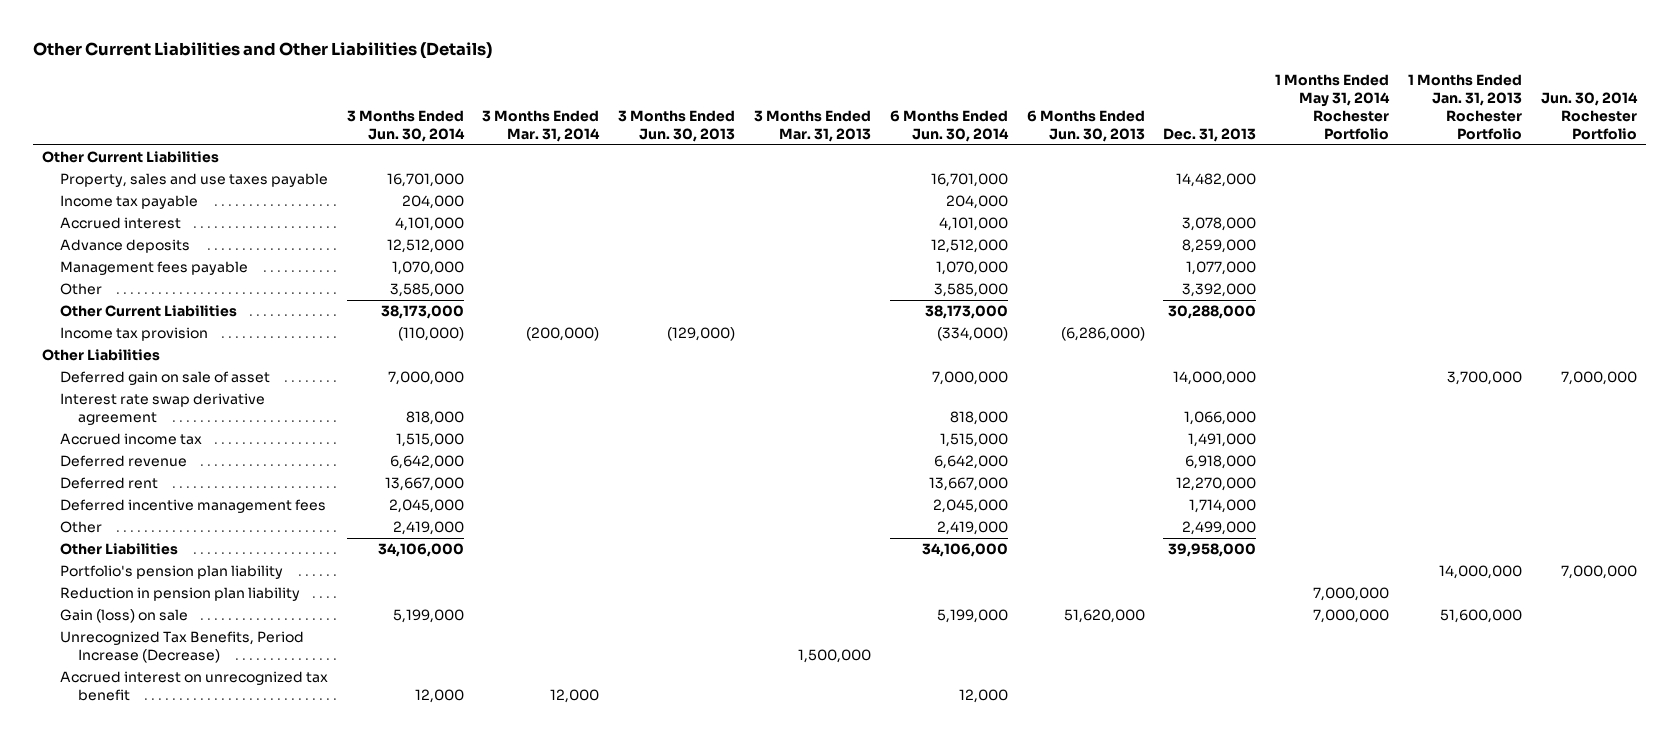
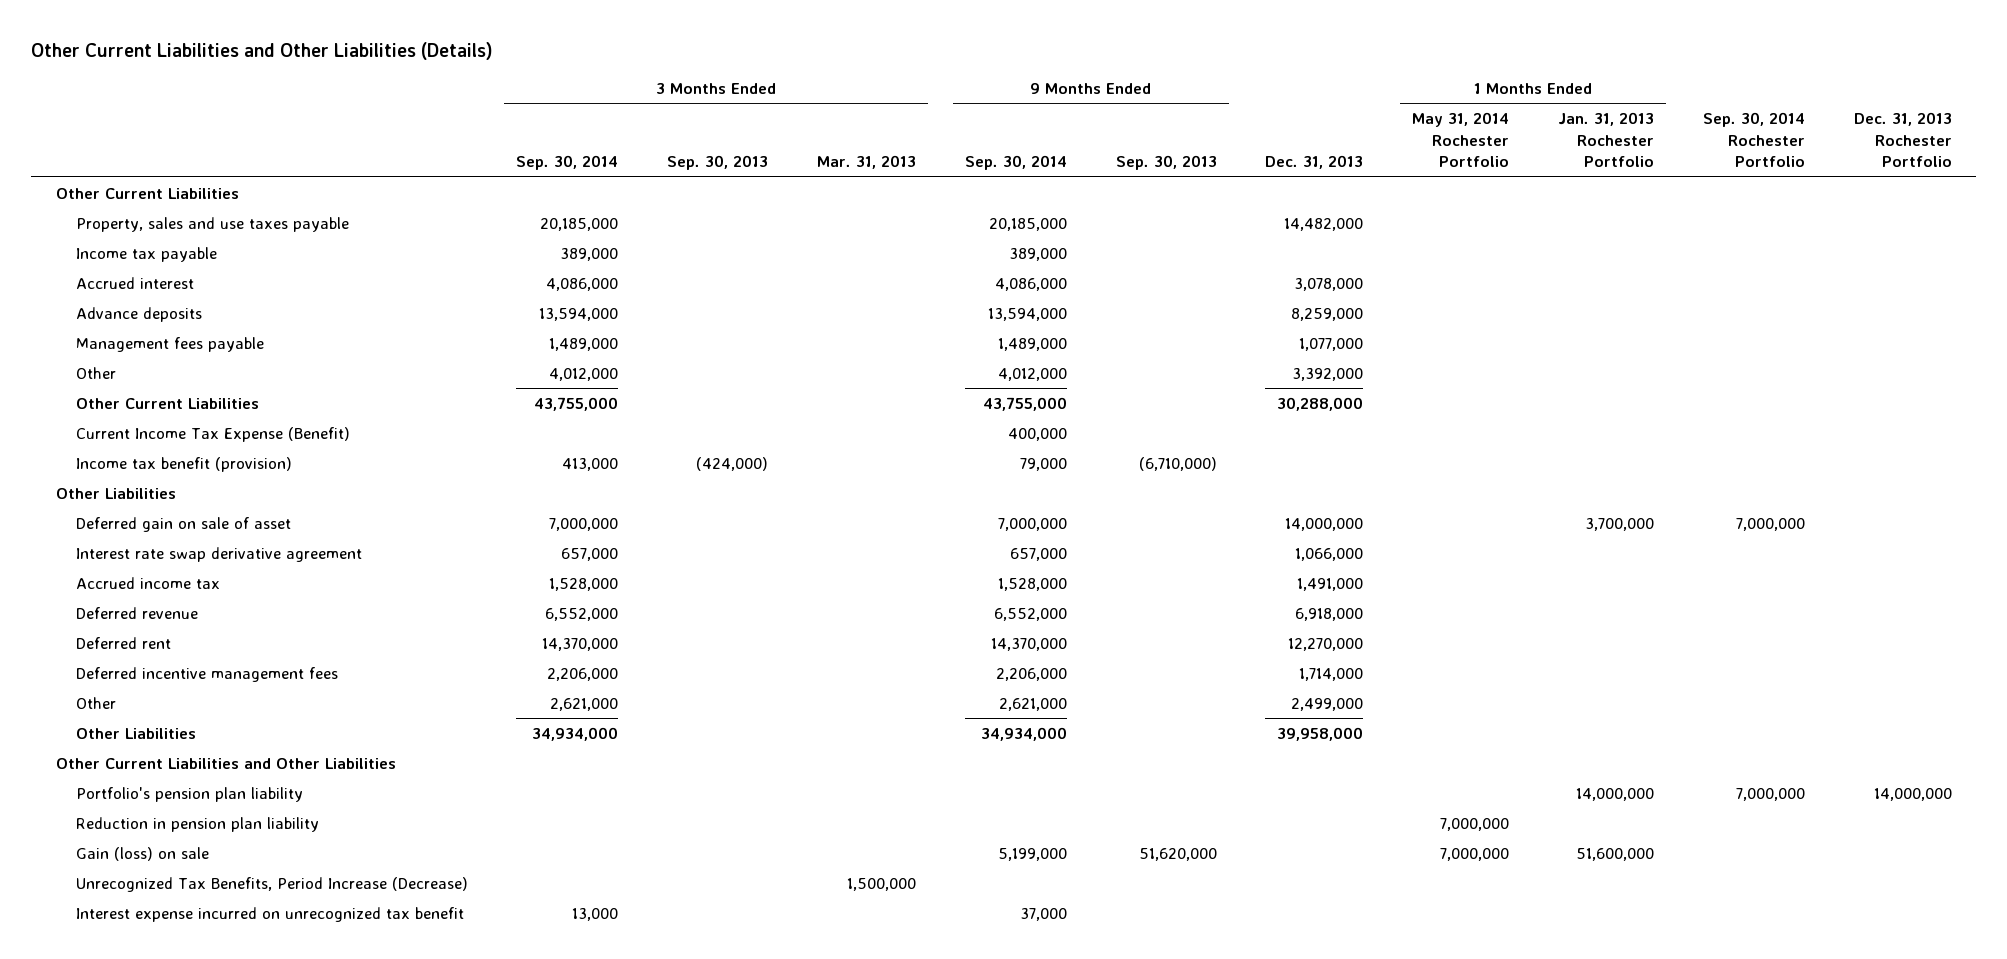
- | 3 Months Ended Jun. 30, 2014 | 3 Months Ended Mar. 31, 2014 | 3 Months Ended Jun. 30, 2013 | 3 Months Ended Mar. 31, 2013 | 6 Months Ended Jun. 30, 2014 | 6 Months Ended Jun. 30, 2013 | Dec. 31, 2013 | 1 Months Ended May 31, 2014 Rochester Portfolio | 1 Months Ended Jan. 31, 2013 Rochester Portfolio | Jun. 30, 2014 Rochester Portfolio
+ | 3 Months Ended Sep. 30, 2014 | 3 Months Ended Sep. 30, 2013 | 3 Months Ended Mar. 31, 2013 | 9 Months Ended Sep. 30, 2014 | 9 Months Ended Sep. 30, 2013 | Dec. 31, 2013 | 1 Months Ended May 31, 2014 Rochester Portfolio | 1 Months Ended Jan. 31, 2013 Rochester Portfolio | Sep. 30, 2014 Rochester Portfolio | Dec. 31, 2013 Rochester Portfolio
- Income tax provision | (110,000) | (200,000) | (129,000) | | (334,000) | (6,286,000) | | | |
+ Current Income Tax Expense (Benefit) | | | | 400,000 | | | | | |
+ Income tax benefit (provision) | 413,000 | (424,000) | | 79,000 | (6,710,000) | | | | |
+ Other Current Liabilities and Other Liabilities
- Accrued interest on unrecognized tax benefit | 12,000 | 12,000 | | | 12,000 | | | | |
+ Interest expense incurred on unrecognized tax benefit | 13,000 | | | 37,000 | | | | | |

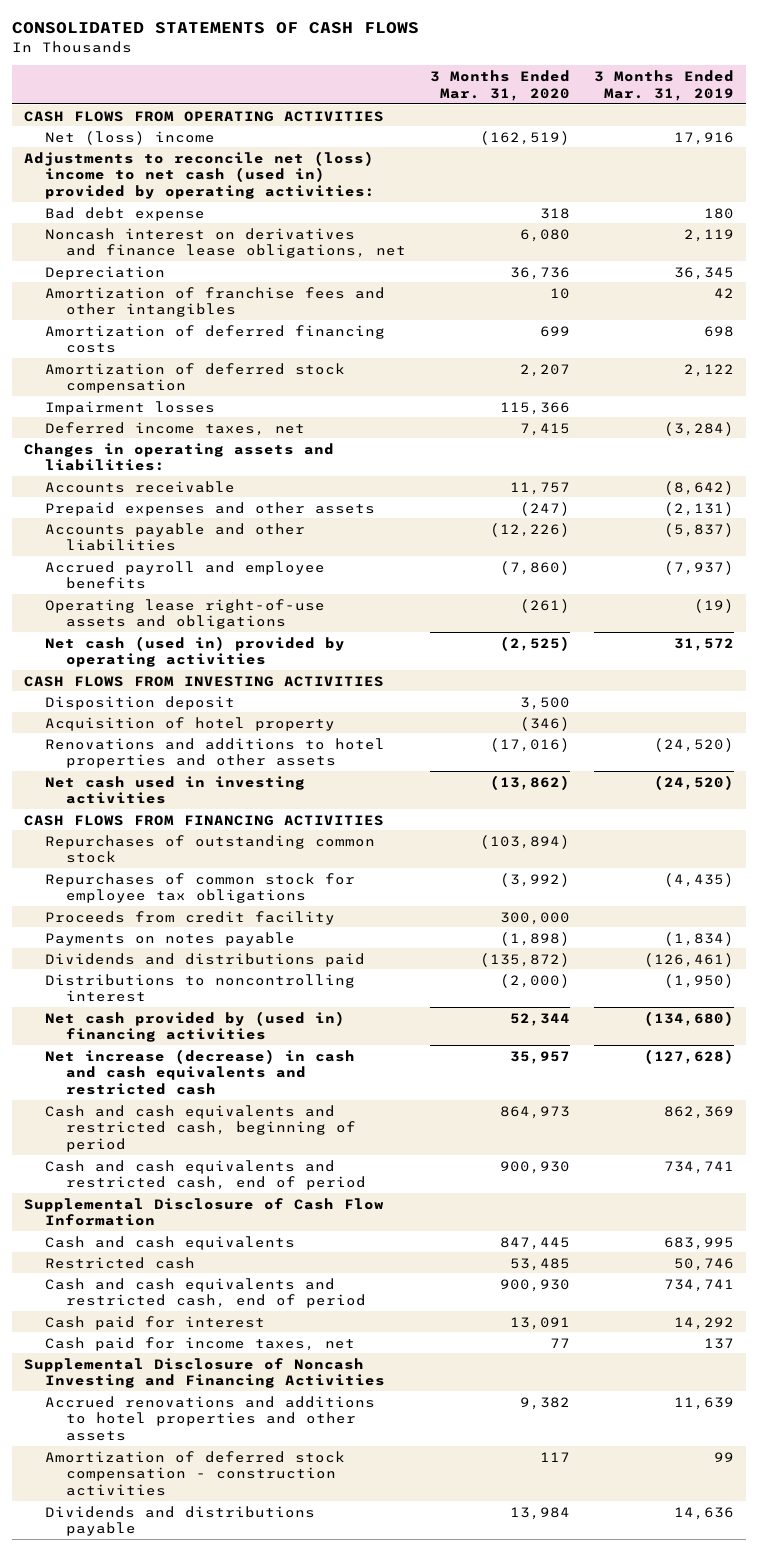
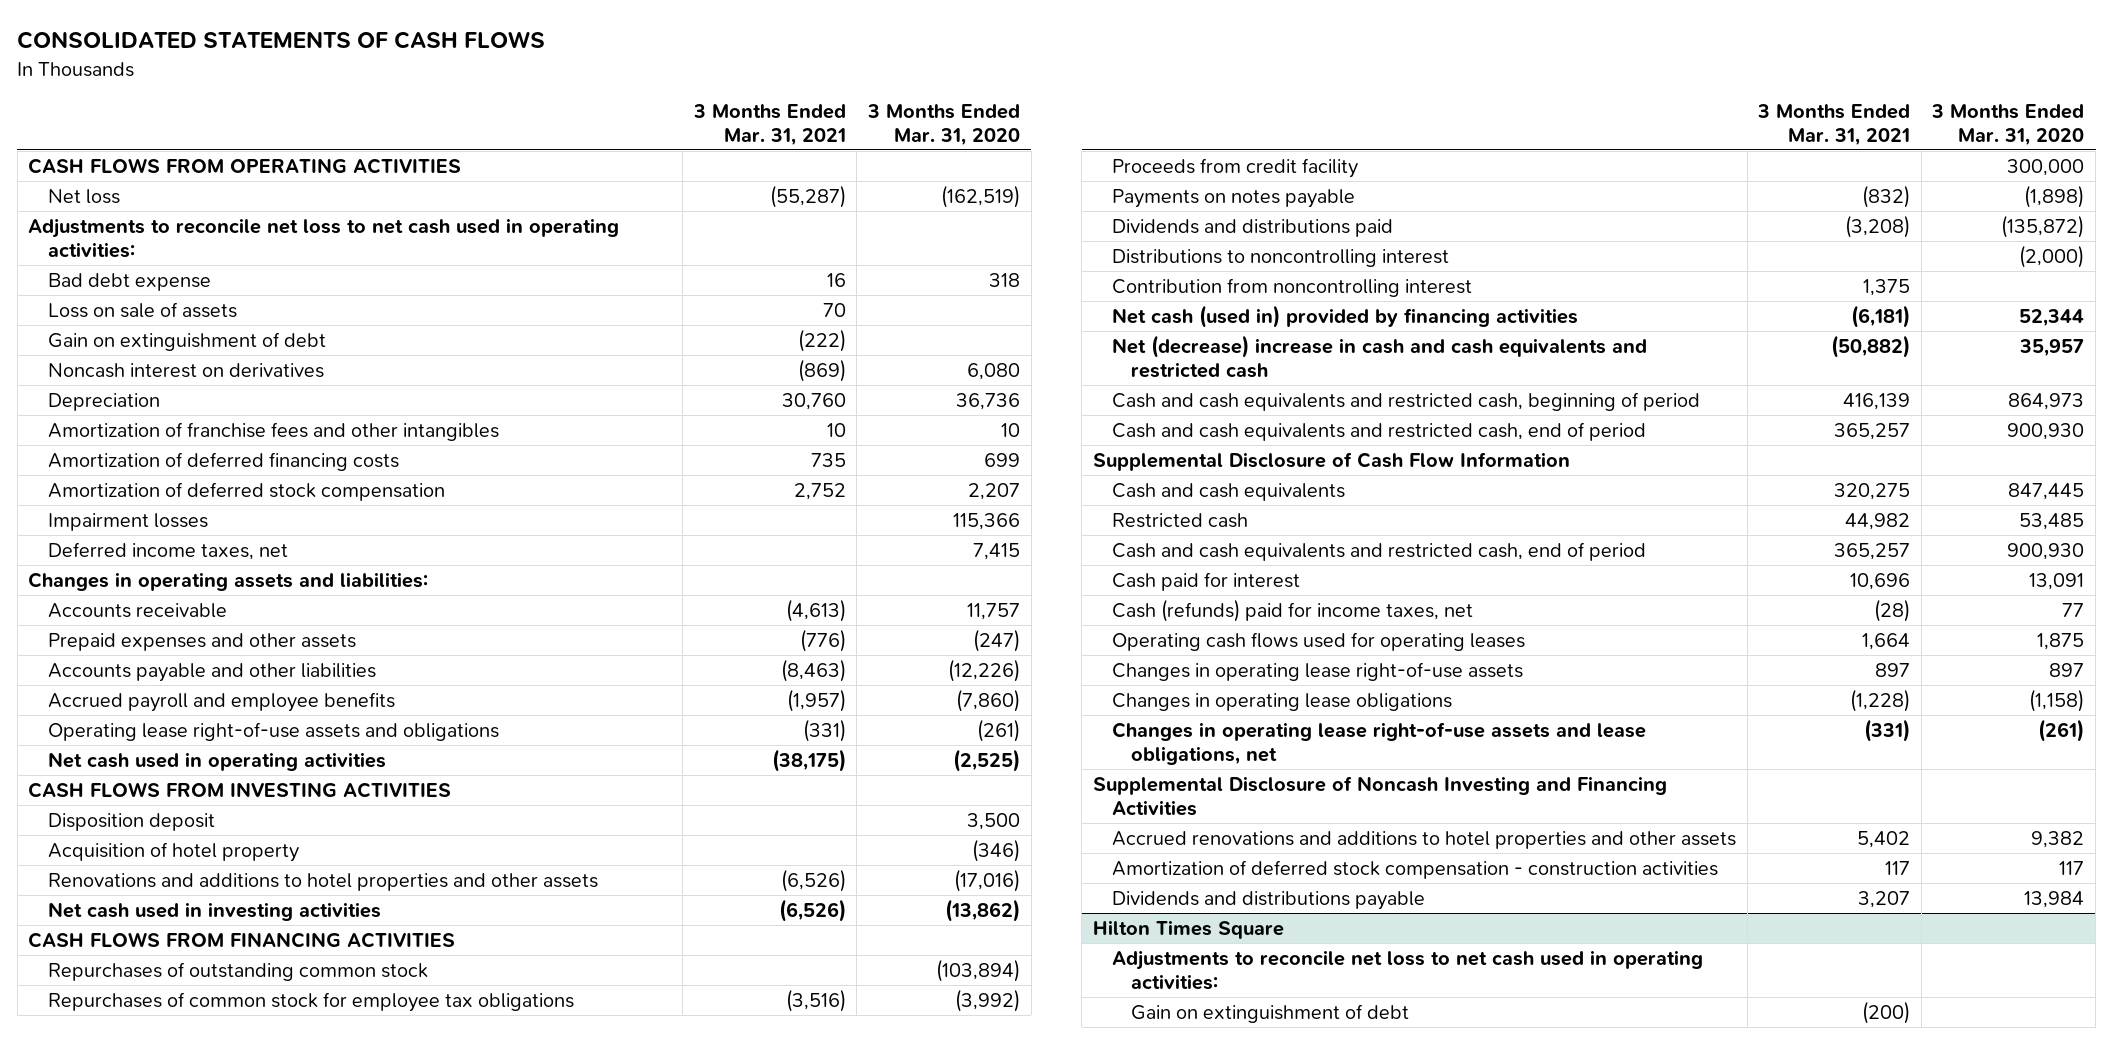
- | 3 Months Ended Mar. 31, 2020 | 3 Months Ended Mar. 31, 2019
+ | 3 Months Ended Mar. 31, 2021 | 3 Months Ended Mar. 31, 2020
- Net (loss) income | (162,519) | 17,916
- Adjustments to reconcile net (loss) income to net cash (used in) provided by operating activities:
+ Net loss | (55,287) | (162,519)
+ Adjustments to reconcile net loss to net cash used in operating activities:
- Noncash interest on derivatives and finance lease obligations, net | 6,080 | 2,119
+ Loss on sale of assets | 70 |
+ Gain on extinguishment of debt | (222) |
+ Noncash interest on derivatives | (869) | 6,080
- Net cash (used in) provided by operating activities | (2,525) | 31,572
+ Net cash used in operating activities | (38,175) | (2,525)
- Net cash provided by (used in) financing activities | 52,344 | (134,680)
- Net increase (decrease) in cash and cash equivalents and restricted cash | 35,957 | (127,628)
+ Contribution from noncontrolling interest | 1,375 |
+ Net cash (used in) provided by financing activities | (6,181) | 52,344
+ Net (decrease) increase in cash and cash equivalents and restricted cash | (50,882) | 35,957
- Cash paid for income taxes, net | 77 | 137
+ Cash (refunds) paid for income taxes, net | (28) | 77
+ Operating cash flows used for operating leases | 1,664 | 1,875
+ Changes in operating lease right-of-use assets | 897 | 897
+ Changes in operating lease obligations | (1,228) | (1,158)
+ Changes in operating lease right-of-use assets and lease obligations, net | (331) | (261)
+ Hilton Times Square
+ Adjustments to reconcile net loss to net cash used in operating activities:
+ Gain on extinguishment of debt | (200) |

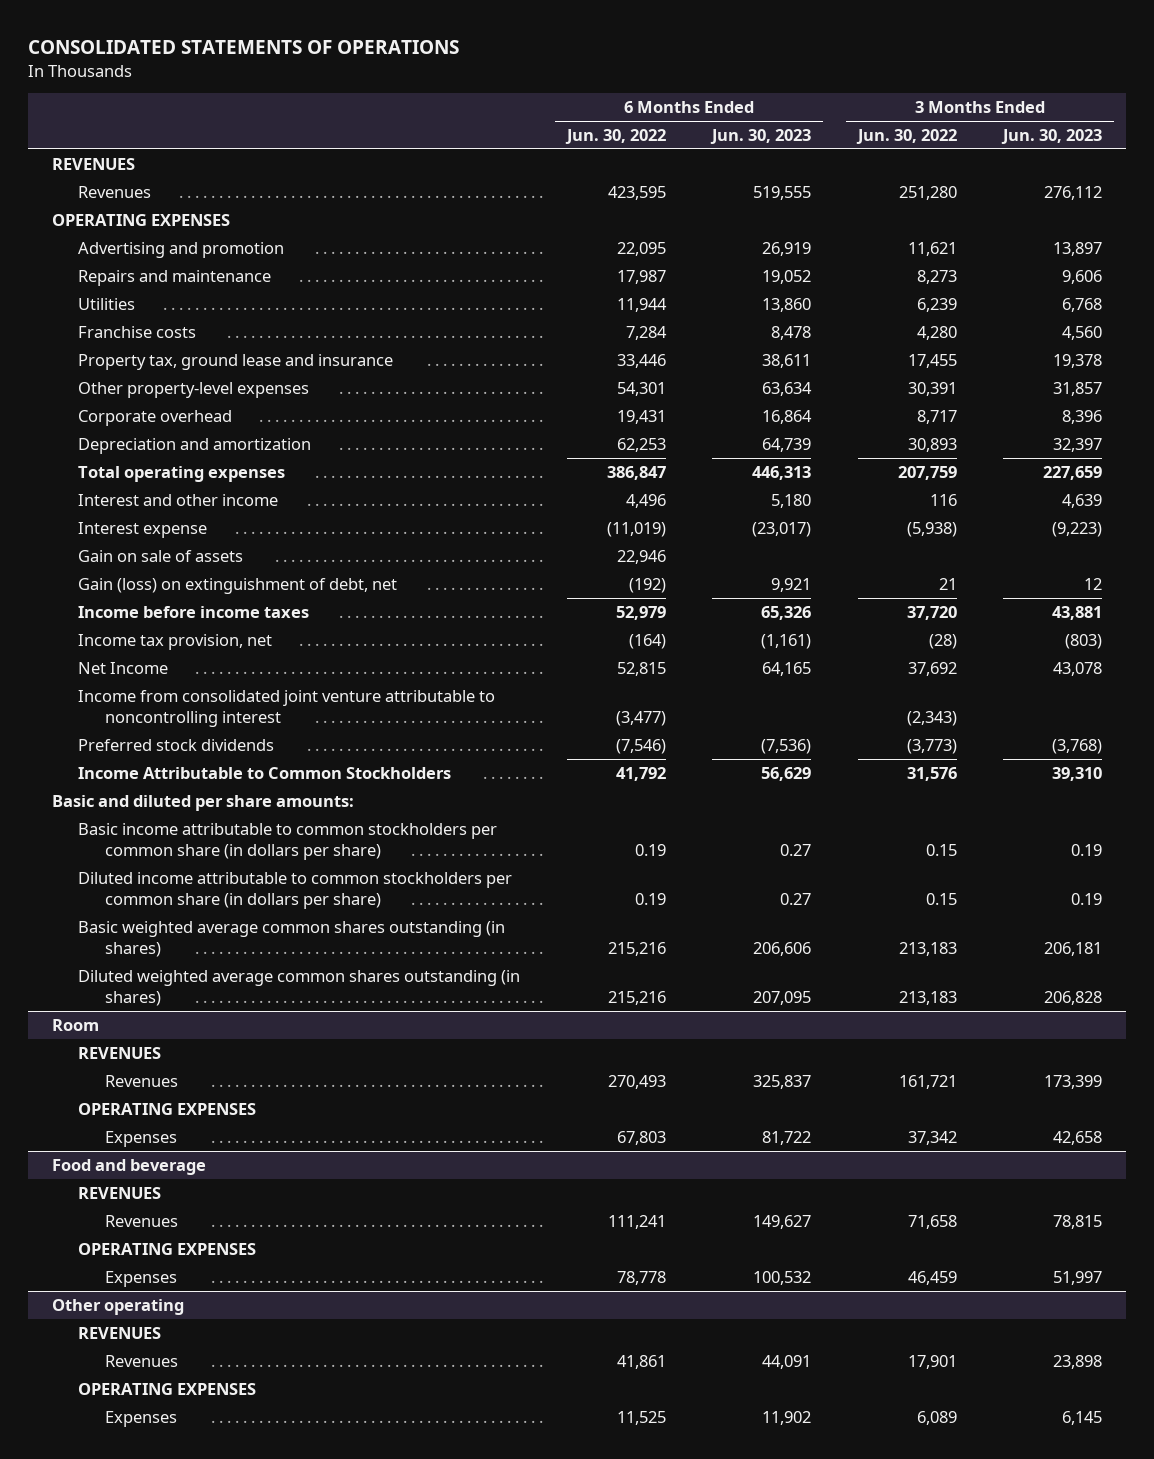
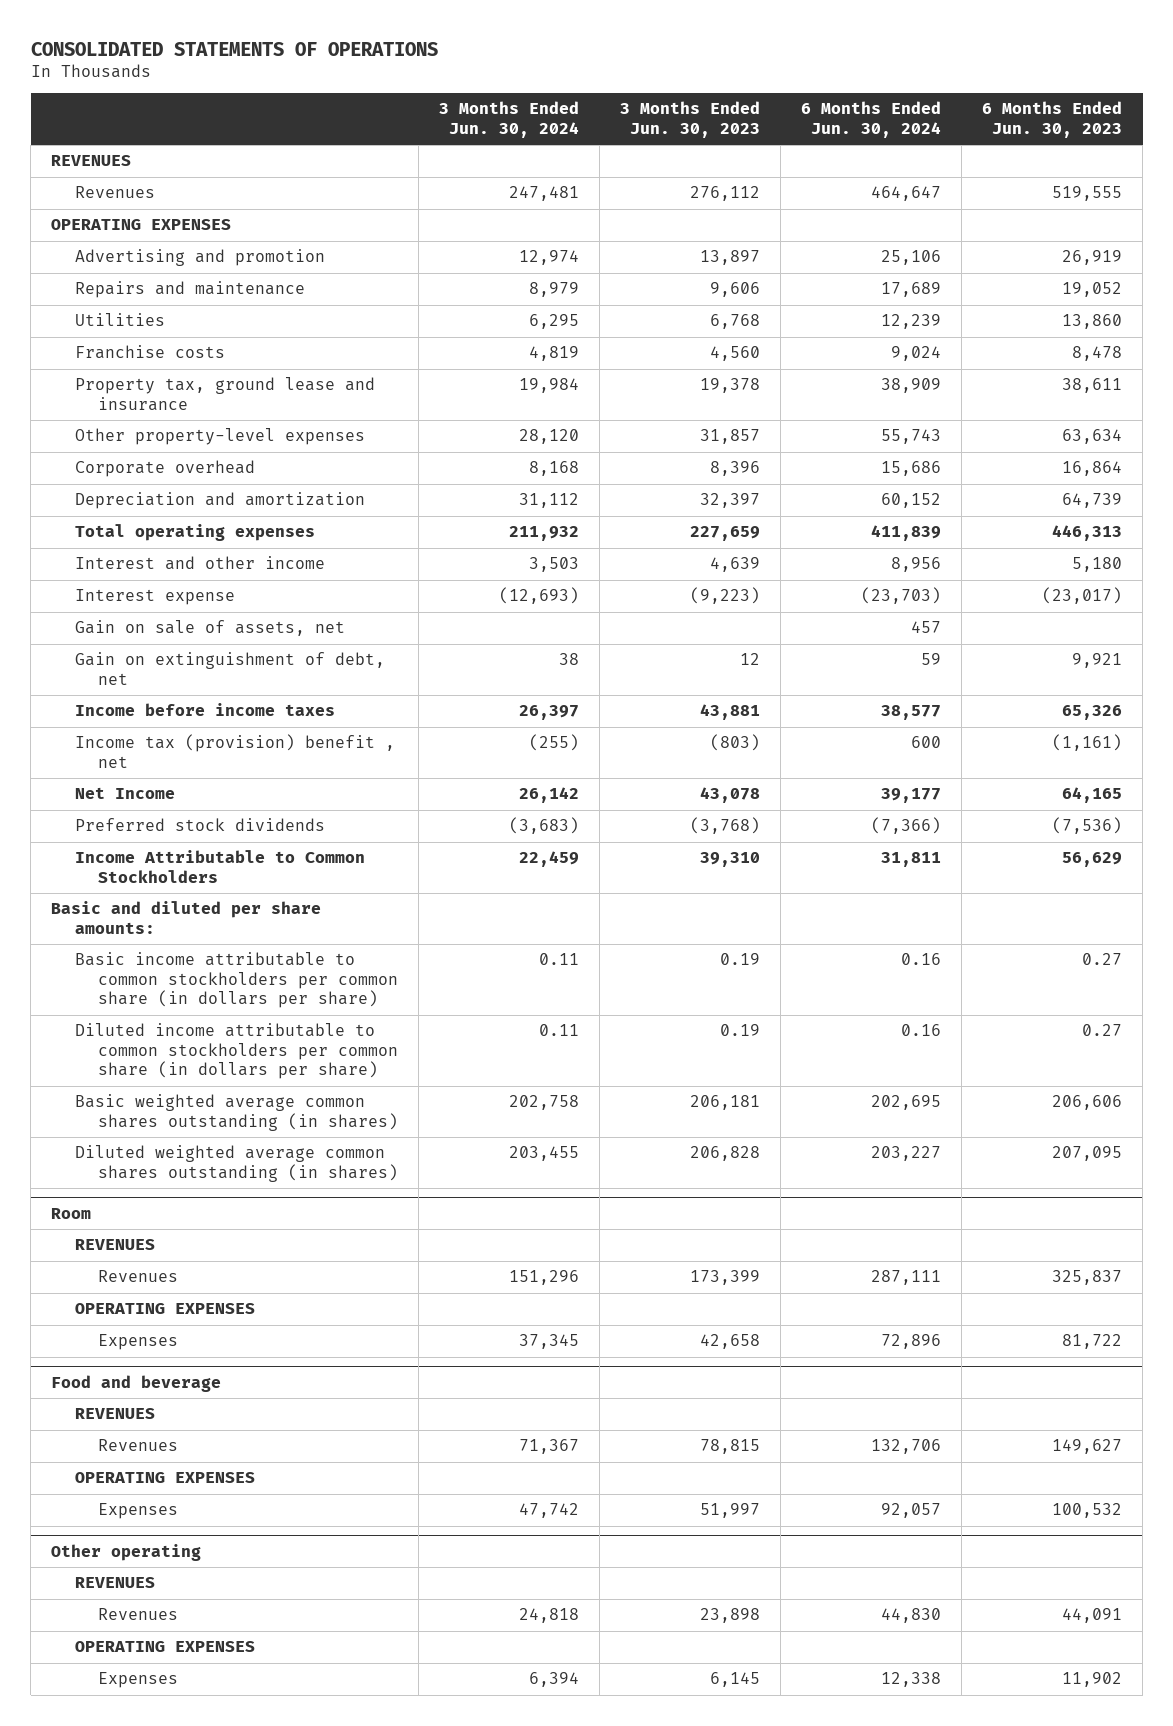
- | 6 Months Ended Jun. 30, 2022 | 6 Months Ended Jun. 30, 2023 | 3 Months Ended Jun. 30, 2022 | 3 Months Ended Jun. 30, 2023
+ | 3 Months Ended Jun. 30, 2024 | 3 Months Ended Jun. 30, 2023 | 6 Months Ended Jun. 30, 2024 | 6 Months Ended Jun. 30, 2023
- Gain on sale of assets | 22,946 | | |
- Gain (loss) on extinguishment of debt, net | (192) | 9,921 | 21 | 12
+ Gain on sale of assets, net | | | 457 |
+ Gain on extinguishment of debt, net | 38 | 12 | 59 | 9,921
- Income tax provision, net | (164) | (1,161) | (28) | (803)
+ Income tax (provision) benefit , net | (255) | (803) | 600 | (1,161)
- Income from consolidated joint venture attributable to noncontrolling interest | (3,477) | | (2,343) |

